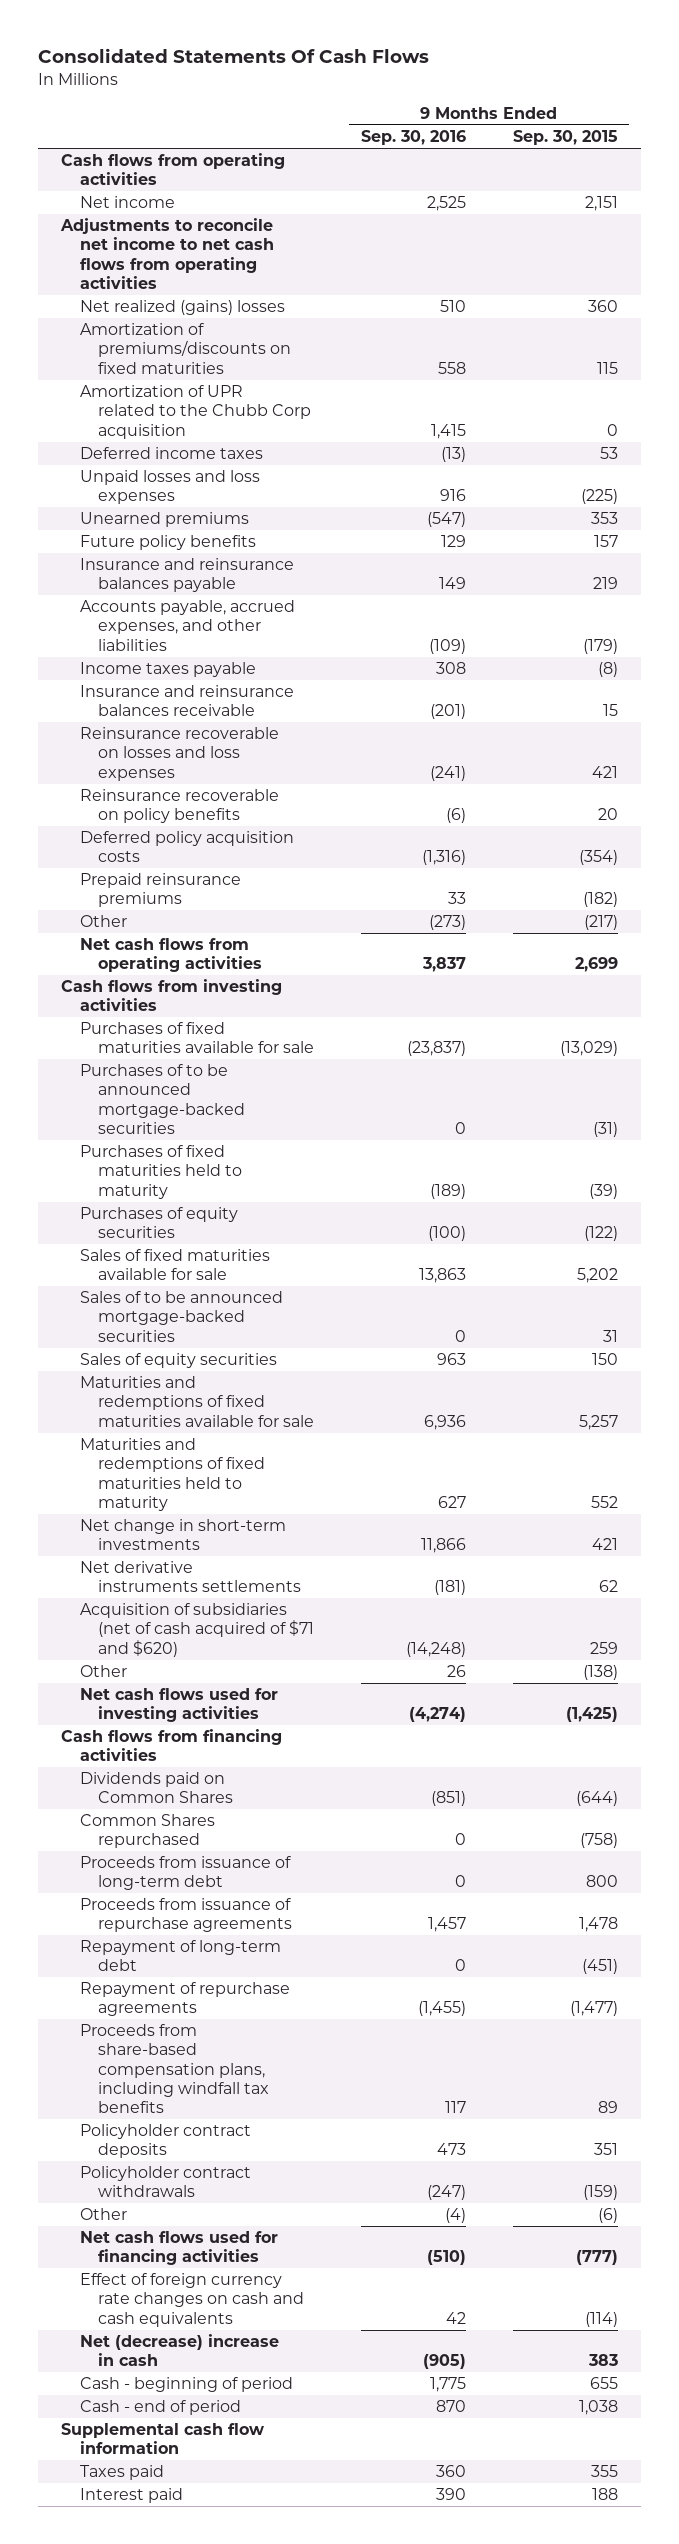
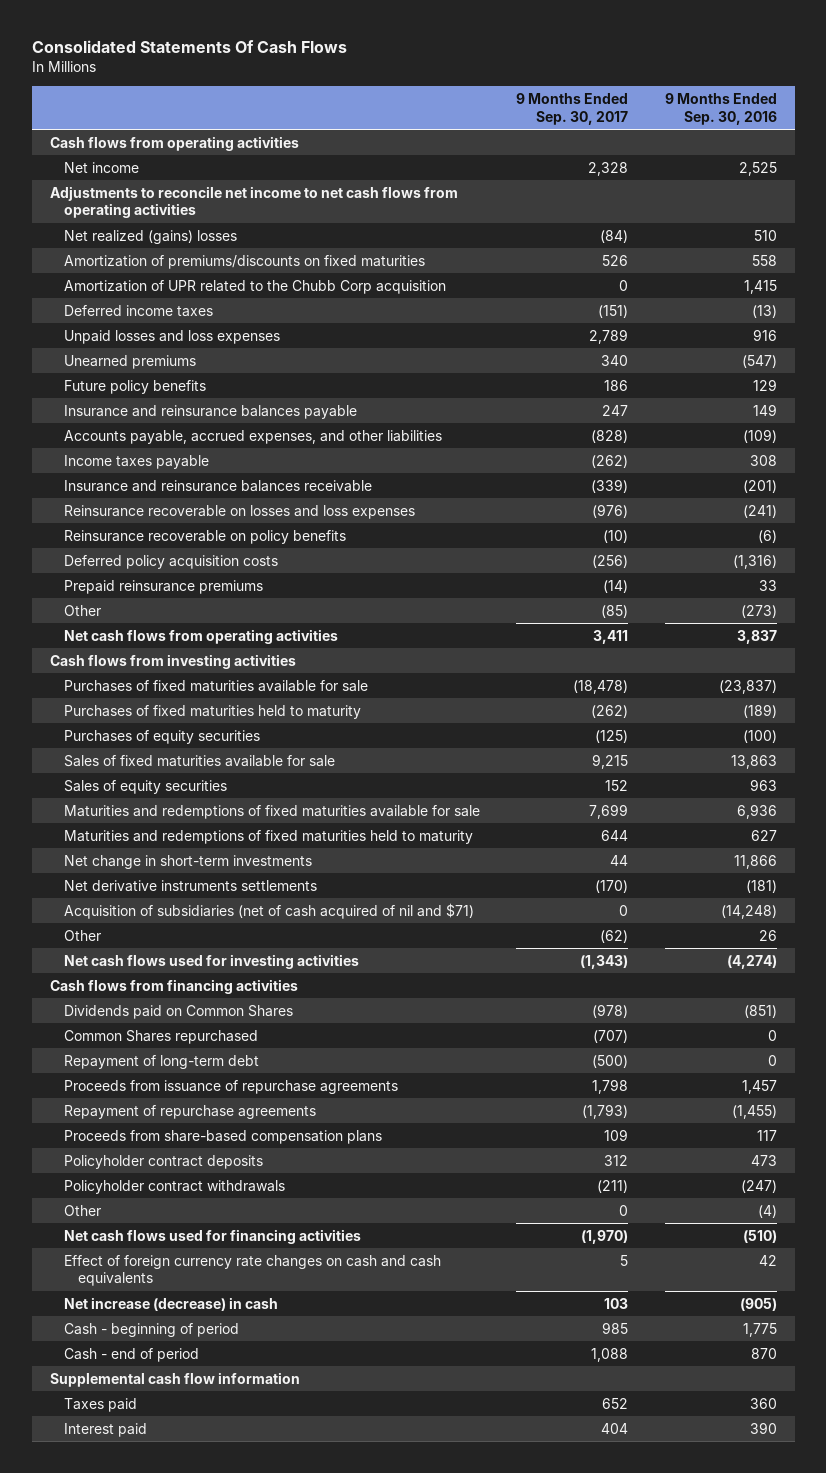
- | 9 Months Ended Sep. 30, 2016 | 9 Months Ended Sep. 30, 2015
+ | 9 Months Ended Sep. 30, 2017 | 9 Months Ended Sep. 30, 2016
- Purchases of to be announced mortgage-backed securities | 0 | (31)
- Sales of to be announced mortgage-backed securities | 0 | 31
- Acquisition of subsidiaries (net of cash acquired of $71 and $620) | (14,248) | 259
+ Acquisition of subsidiaries (net of cash acquired of nil and $71) | 0 | (14,248)
- Proceeds from issuance of long-term debt | 0 | 800
moved down: Proceeds from issuance of repurchase agreements | 1,798 | 1,457
- Proceeds from share-based compensation plans, including windfall tax benefits | 117 | 89
+ Proceeds from share-based compensation plans | 109 | 117
- Net (decrease) increase in cash | (905) | 383
+ Net increase (decrease) in cash | 103 | (905)

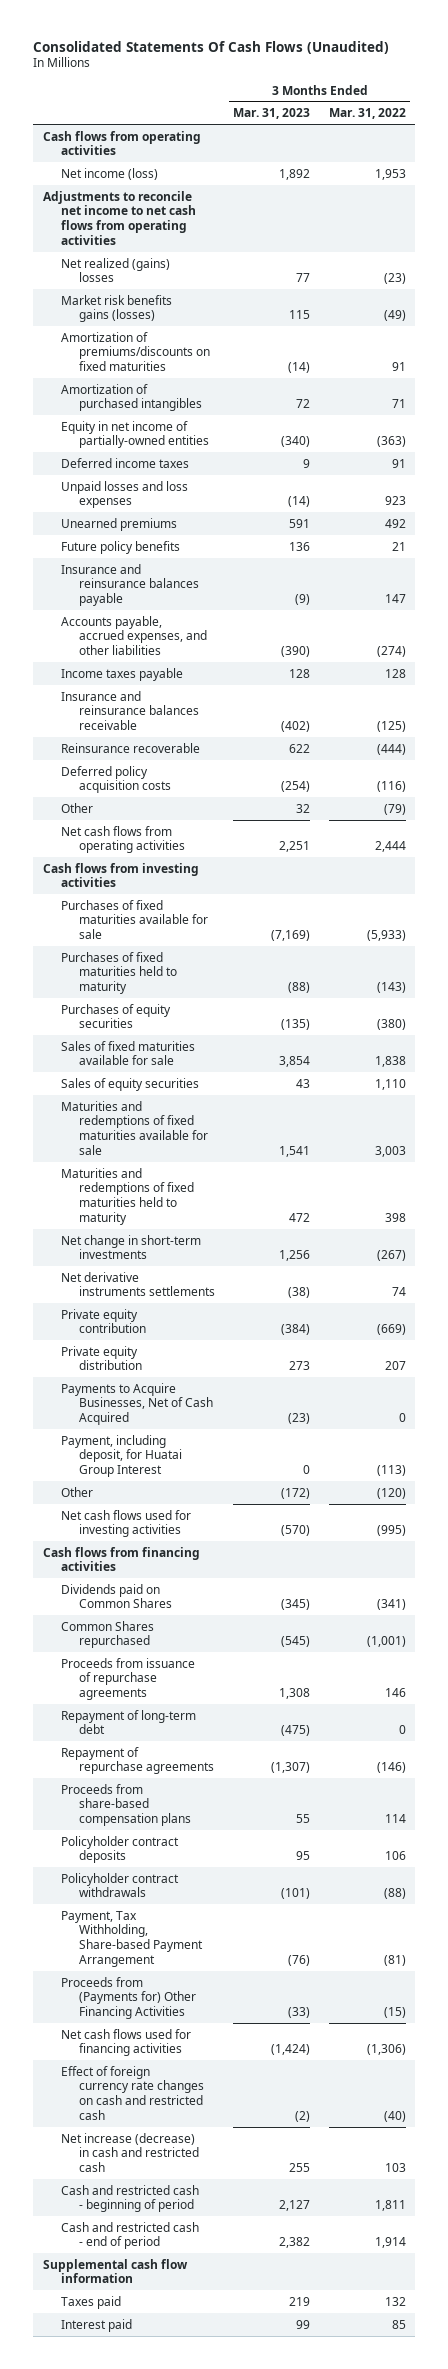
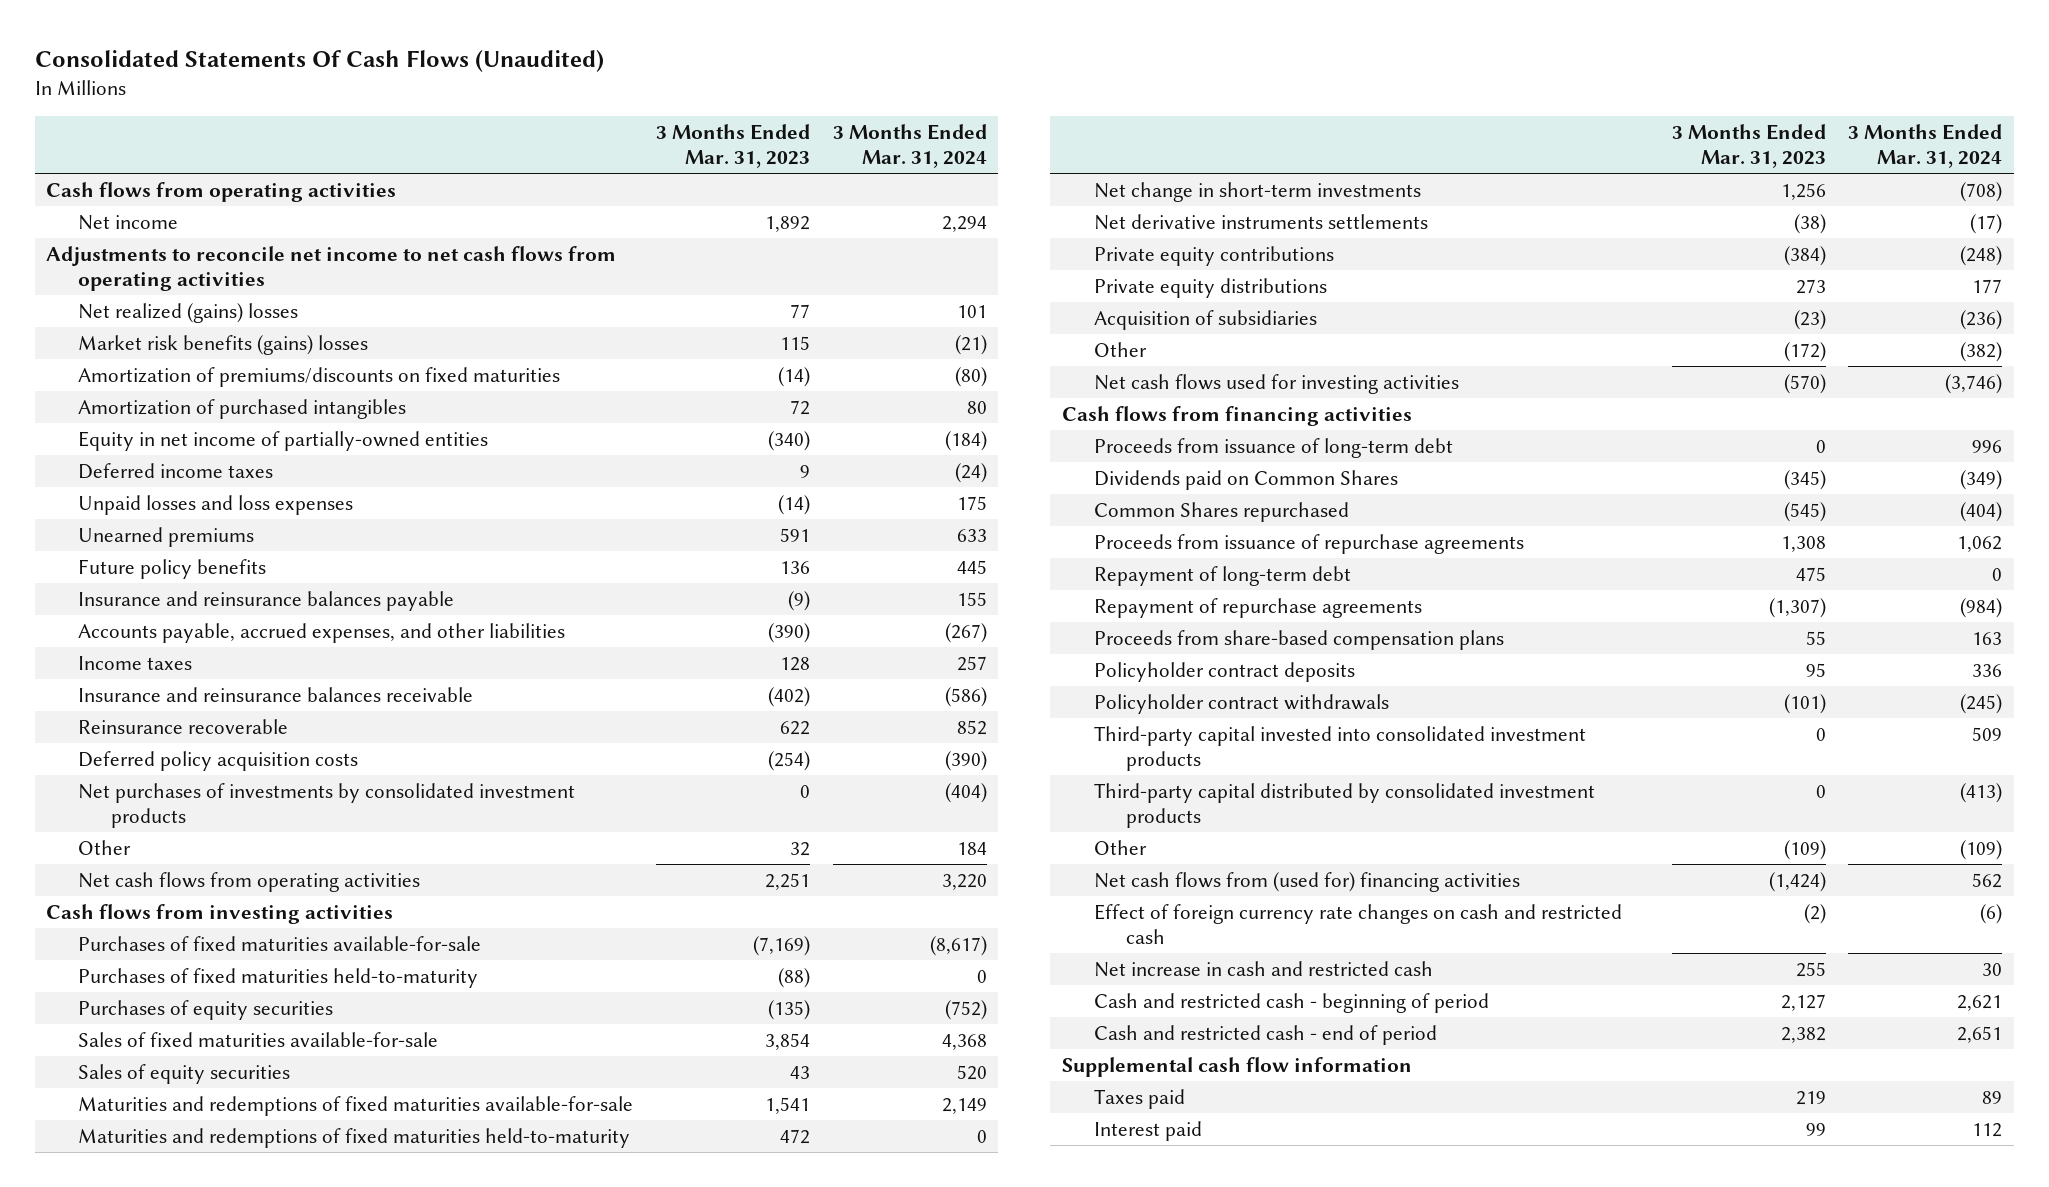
- | 3 Months Ended Mar. 31, 2023 | 3 Months Ended Mar. 31, 2022
+ | 3 Months Ended Mar. 31, 2023 | 3 Months Ended Mar. 31, 2024
- Net income (loss) | 1,892 | 1,953
+ Net income | 1,892 | 2,294
- Market risk benefits gains (losses) | 115 | (49)
+ Market risk benefits (gains) losses | 115 | (21)
- Income taxes payable | 128 | 128
+ Income taxes | 128 | 257
+ Net purchases of investments by consolidated investment products | 0 | (404)
- Purchases of fixed maturities available for sale | (7,169) | (5,933)
- Purchases of fixed maturities held to maturity | (88) | (143)
+ Purchases of fixed maturities available-for-sale | (7,169) | (8,617)
+ Purchases of fixed maturities held-to-maturity | (88) | 0
- Sales of fixed maturities available for sale | 3,854 | 1,838
+ Sales of fixed maturities available-for-sale | 3,854 | 4,368
- Maturities and redemptions of fixed maturities available for sale | 1,541 | 3,003
- Maturities and redemptions of fixed maturities held to maturity | 472 | 398
+ Maturities and redemptions of fixed maturities available-for-sale | 1,541 | 2,149
+ Maturities and redemptions of fixed maturities held-to-maturity | 472 | 0
- Private equity contribution | (384) | (669)
- Private equity distribution | 273 | 207
- Payments to Acquire Businesses, Net of Cash Acquired | (23) | 0
- Payment, including deposit, for Huatai Group Interest | 0 | (113)
+ Private equity contributions | (384) | (248)
+ Private equity distributions | 273 | 177
+ Acquisition of subsidiaries | (23) | (236)
+ Proceeds from issuance of long-term debt | 0 | 996
- Repayment of long-term debt | (475) | 0
+ Repayment of long-term debt | 475 | 0
- Payment, Tax Withholding, Share-based Payment Arrangement | (76) | (81)
- Proceeds from (Payments for) Other Financing Activities | (33) | (15)
- Net cash flows used for financing activities | (1,424) | (1,306)
+ Third-party capital invested into consolidated investment products | 0 | 509
+ Third-party capital distributed by consolidated investment products | 0 | (413)
+ Other | (109) | (109)
+ Net cash flows from (used for) financing activities | (1,424) | 562
- Net increase (decrease) in cash and restricted cash | 255 | 103
+ Net increase in cash and restricted cash | 255 | 30

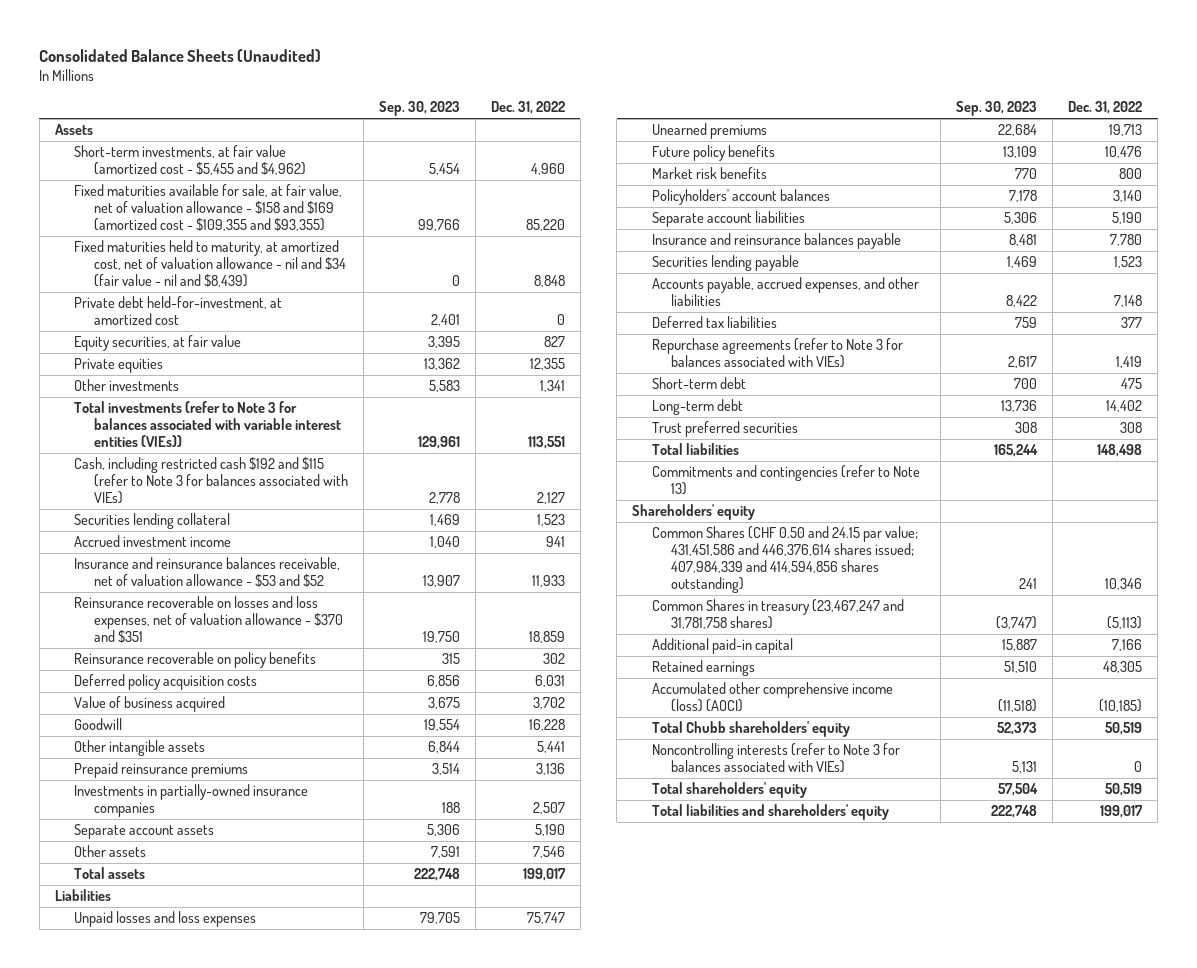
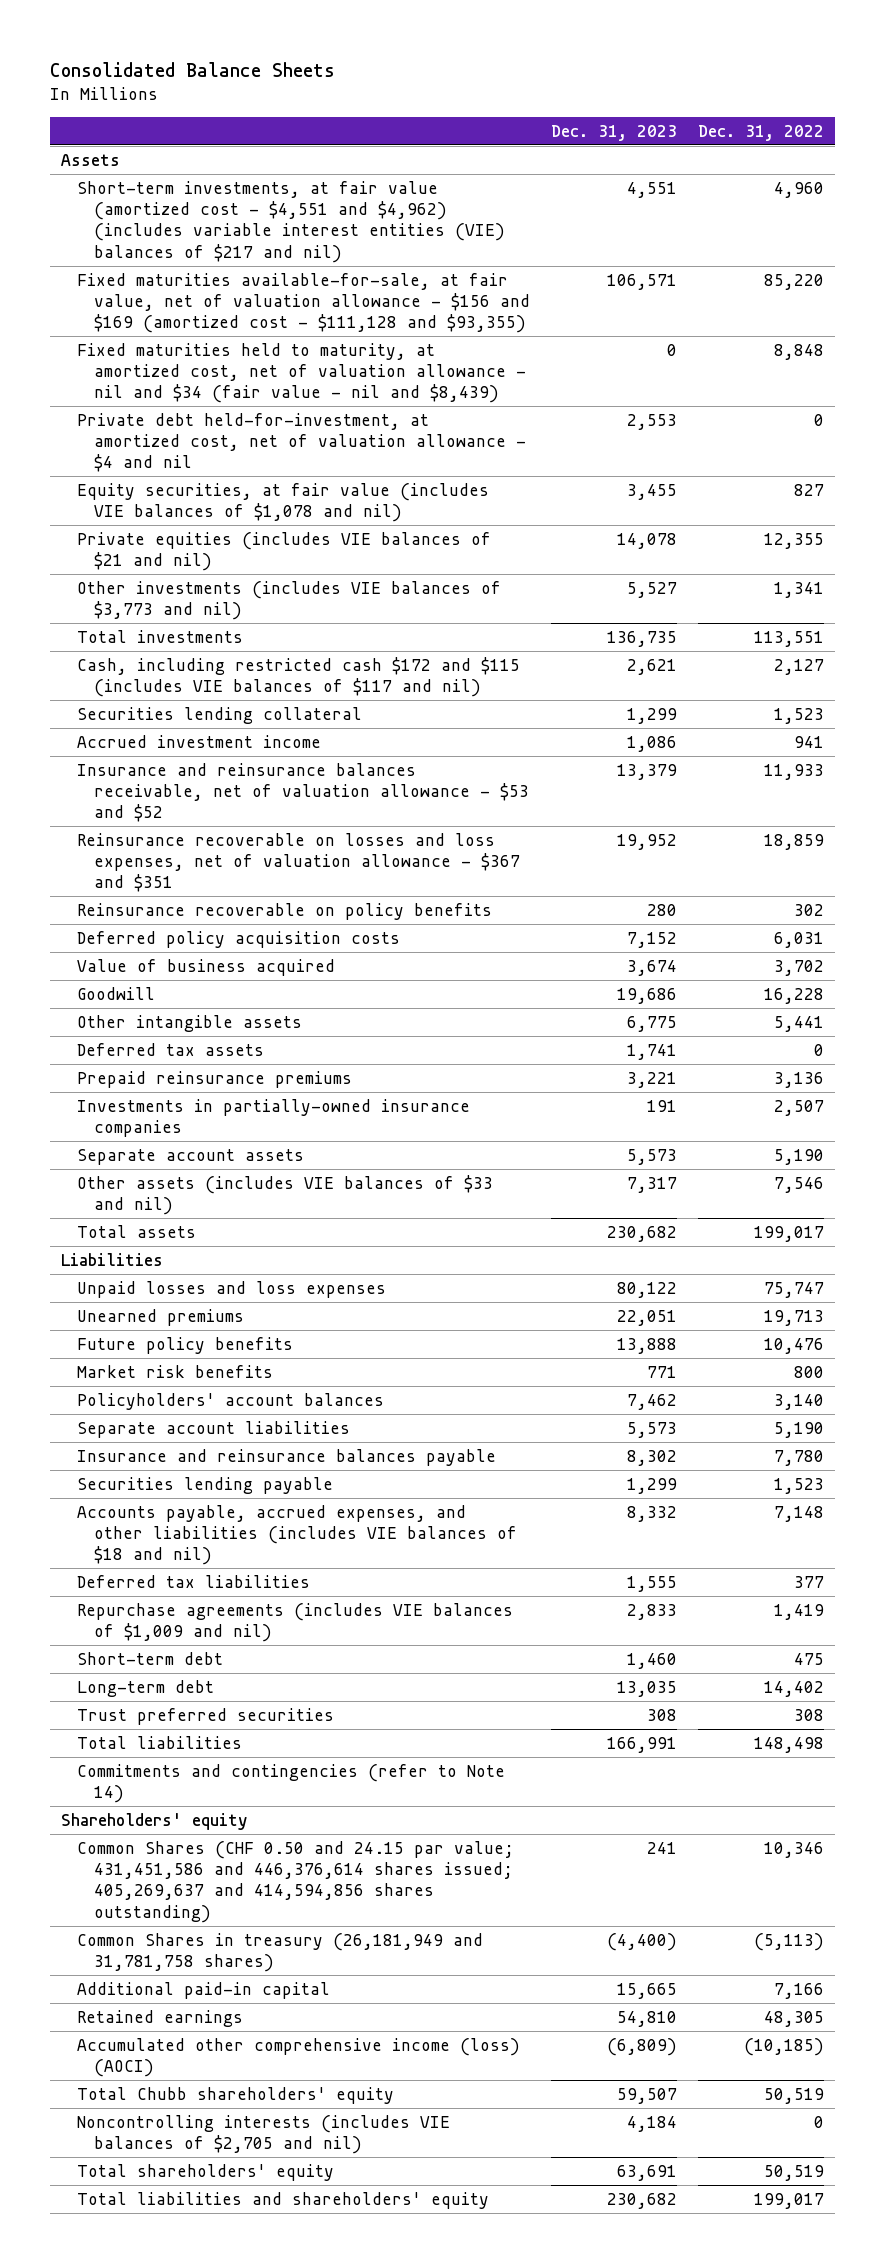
- Consolidated Balance Sheets (Unaudited)
+ Consolidated Balance Sheets
- | Sep. 30, 2023 | Dec. 31, 2022
+ | Dec. 31, 2023 | Dec. 31, 2022
- Short-term investments, at fair value (amortized cost - $5,455 and $4,962) | 5,454 | 4,960
- Fixed maturities available for sale, at fair value, net of valuation allowance - $158 and $169 (amortized cost - $109,355 and $93,355) | 99,766 | 85,220
+ Short-term investments, at fair value (amortized cost - $4,551 and $4,962) (includes variable interest entities (VIE) balances of $217 and nil) | 4,551 | 4,960
+ Fixed maturities available-for-sale, at fair value, net of valuation allowance - $156 and $169 (amortized cost - $111,128 and $93,355) | 106,571 | 85,220
- Private debt held-for-investment, at amortized cost | 2,401 | 0
- Equity securities, at fair value | 3,395 | 827
- Private equities | 13,362 | 12,355
- Other investments | 5,583 | 1,341
- Total investments (refer to Note 3 for balances associated with variable interest entities (VIEs)) | 129,961 | 113,551
- Cash, including restricted cash $192 and $115 (refer to Note 3 for balances associated with VIEs) | 2,778 | 2,127
+ Private debt held-for-investment, at amortized cost, net of valuation allowance - $4 and nil | 2,553 | 0
+ Equity securities, at fair value (includes VIE balances of $1,078 and nil) | 3,455 | 827
+ Private equities (includes VIE balances of $21 and nil) | 14,078 | 12,355
+ Other investments (includes VIE balances of $3,773 and nil) | 5,527 | 1,341
+ Total investments | 136,735 | 113,551
+ Cash, including restricted cash $172 and $115 (includes VIE balances of $117 and nil) | 2,621 | 2,127
- Reinsurance recoverable on losses and loss expenses, net of valuation allowance - $370 and $351 | 19,750 | 18,859
+ Reinsurance recoverable on losses and loss expenses, net of valuation allowance - $367 and $351 | 19,952 | 18,859
+ Deferred tax assets | 1,741 | 0
- Other assets | 7,591 | 7,546
+ Other assets (includes VIE balances of $33 and nil) | 7,317 | 7,546
- Accounts payable, accrued expenses, and other liabilities | 8,422 | 7,148
+ Accounts payable, accrued expenses, and other liabilities (includes VIE balances of $18 and nil) | 8,332 | 7,148
- Repurchase agreements (refer to Note 3 for balances associated with VIEs) | 2,617 | 1,419
+ Repurchase agreements (includes VIE balances of $1,009 and nil) | 2,833 | 1,419
- Commitments and contingencies (refer to Note 13)
+ Commitments and contingencies (refer to Note 14)
- Common Shares (CHF 0.50 and 24.15 par value; 431,451,586 and 446,376,614 shares issued; 407,984,339 and 414,594,856 shares outstanding) | 241 | 10,346
- Common Shares in treasury (23,467,247 and 31,781,758 shares) | (3,747) | (5,113)
+ Common Shares (CHF 0.50 and 24.15 par value; 431,451,586 and 446,376,614 shares issued; 405,269,637 and 414,594,856 shares outstanding) | 241 | 10,346
+ Common Shares in treasury (26,181,949 and 31,781,758 shares) | (4,400) | (5,113)
- Noncontrolling interests (refer to Note 3 for balances associated with VIEs) | 5,131 | 0
+ Noncontrolling interests (includes VIE balances of $2,705 and nil) | 4,184 | 0

